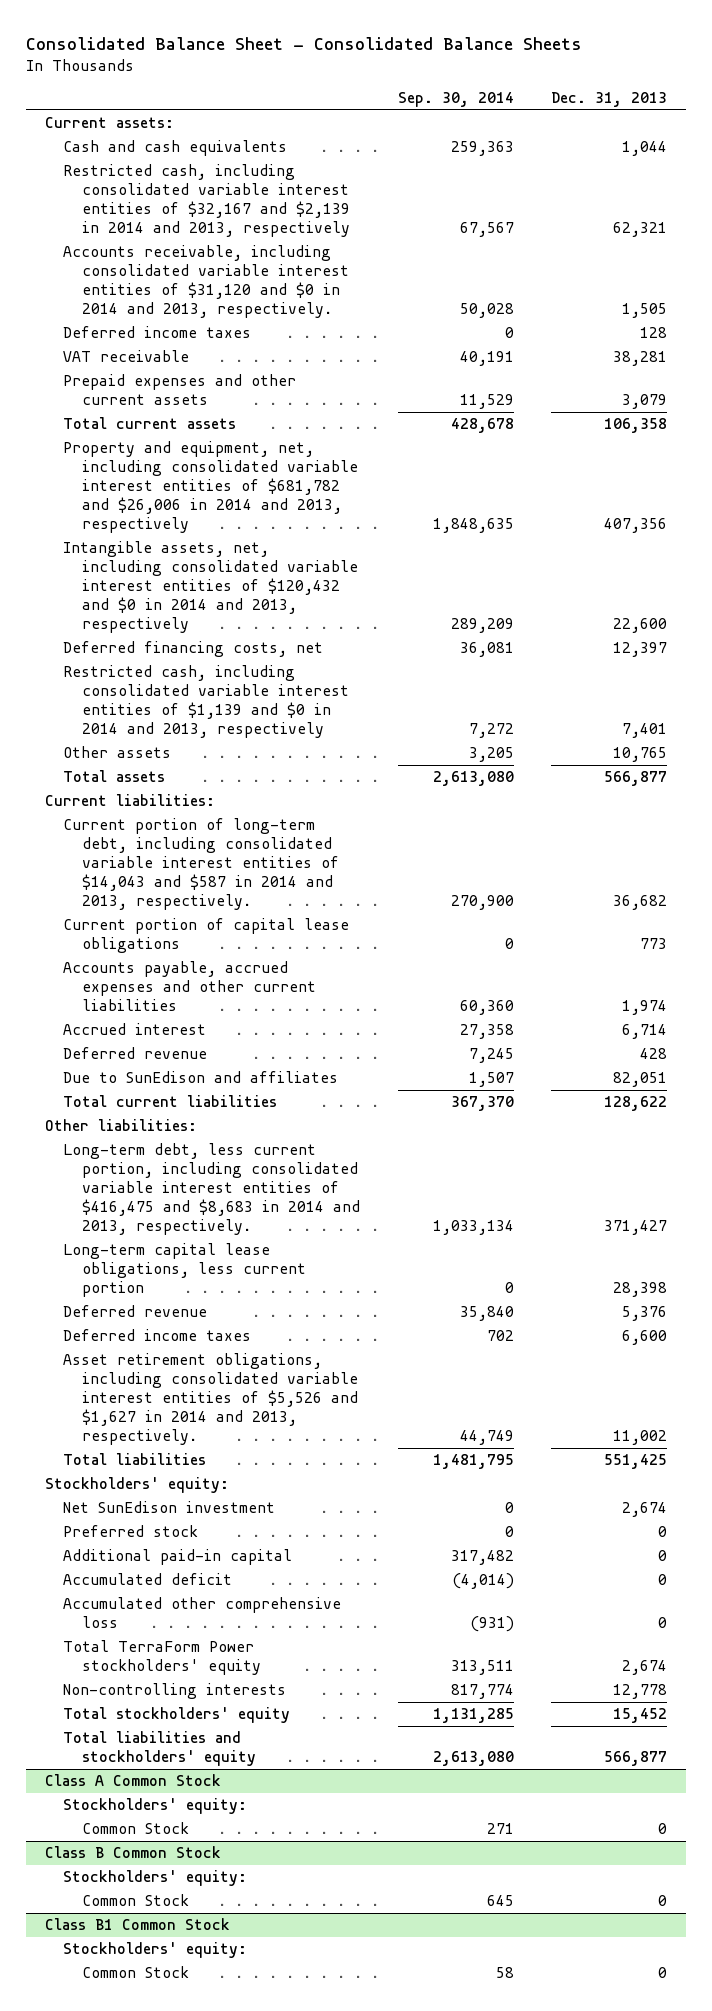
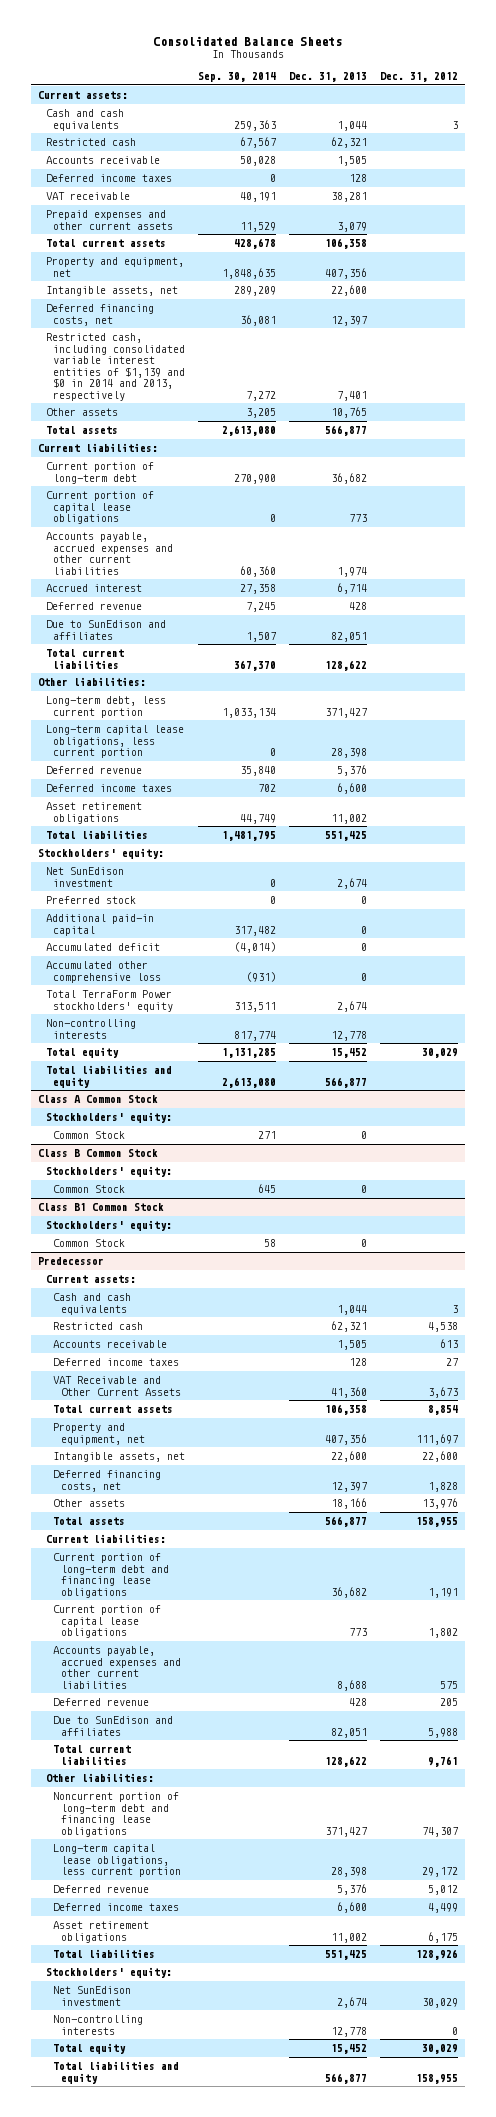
- Consolidated Balance Sheet - Consolidated Balance Sheets
+ Consolidated Balance Sheets
- | Sep. 30, 2014 | Dec. 31, 2013
+ | Sep. 30, 2014 | Dec. 31, 2013 | Dec. 31, 2012
- Restricted cash, including consolidated variable interest entities of $32,167 and $2,139 in 2014 and 2013, respectively | 67,567 | 62,321
- Accounts receivable, including consolidated variable interest entities of $31,120 and $0 in 2014 and 2013, respectively. | 50,028 | 1,505
+ Restricted cash | 67,567 | 62,321 |
+ Accounts receivable | 50,028 | 1,505 |
- Property and equipment, net, including consolidated variable interest entities of $681,782 and $26,006 in 2014 and 2013, respectively | 1,848,635 | 407,356
- Intangible assets, net, including consolidated variable interest entities of $120,432 and $0 in 2014 and 2013, respectively | 289,209 | 22,600
+ Property and equipment, net | 1,848,635 | 407,356 |
+ Intangible assets, net | 289,209 | 22,600 |
- Current portion of long-term debt, including consolidated variable interest entities of $14,043 and $587 in 2014 and 2013, respectively. | 270,900 | 36,682
+ Current portion of long-term debt | 270,900 | 36,682 |
- Long-term debt, less current portion, including consolidated variable interest entities of $416,475 and $8,683 in 2014 and 2013, respectively. | 1,033,134 | 371,427
+ Long-term debt, less current portion | 1,033,134 | 371,427 |
- Asset retirement obligations, including consolidated variable interest entities of $5,526 and $1,627 in 2014 and 2013, respectively. | 44,749 | 11,002
+ Asset retirement obligations | 44,749 | 11,002 |
- Total stockholders' equity | 1,131,285 | 15,452
- Total liabilities and stockholders' equity | 2,613,080 | 566,877
+ Total equity | 1,131,285 | 15,452 | 30,029
+ Total liabilities and equity | 2,613,080 | 566,877 |
+ Predecessor
+ Current assets:
+ Cash and cash equivalents | | 1,044 | 3
+ Restricted cash | | 62,321 | 4,538
+ Accounts receivable | | 1,505 | 613
+ Deferred income taxes | | 128 | 27
+ VAT Receivable and Other Current Assets | | 41,360 | 3,673
+ Total current assets | | 106,358 | 8,854
+ Property and equipment, net | | 407,356 | 111,697
+ Intangible assets, net | | 22,600 | 22,600
+ Deferred financing costs, net | | 12,397 | 1,828
+ Other assets | | 18,166 | 13,976
+ Total assets | | 566,877 | 158,955
+ Current liabilities:
+ Current portion of long-term debt and financing lease obligations | | 36,682 | 1,191
+ Current portion of capital lease obligations | | 773 | 1,802
+ Accounts payable, accrued expenses and other current liabilities | | 8,688 | 575
+ Deferred revenue | | 428 | 205
+ Due to SunEdison and affiliates | | 82,051 | 5,988
+ Total current liabilities | | 128,622 | 9,761
+ Other liabilities:
+ Noncurrent portion of long-term debt and financing lease obligations | | 371,427 | 74,307
+ Long-term capital lease obligations, less current portion | | 28,398 | 29,172
+ Deferred revenue | | 5,376 | 5,012
+ Deferred income taxes | | 6,600 | 4,499
+ Asset retirement obligations | | 11,002 | 6,175
+ Total liabilities | | 551,425 | 128,926
+ Stockholders' equity:
+ Net SunEdison investment | | 2,674 | 30,029
+ Non-controlling interests | | 12,778 | 0
+ Total equity | | 15,452 | 30,029
+ Total liabilities and equity | | 566,877 | 158,955

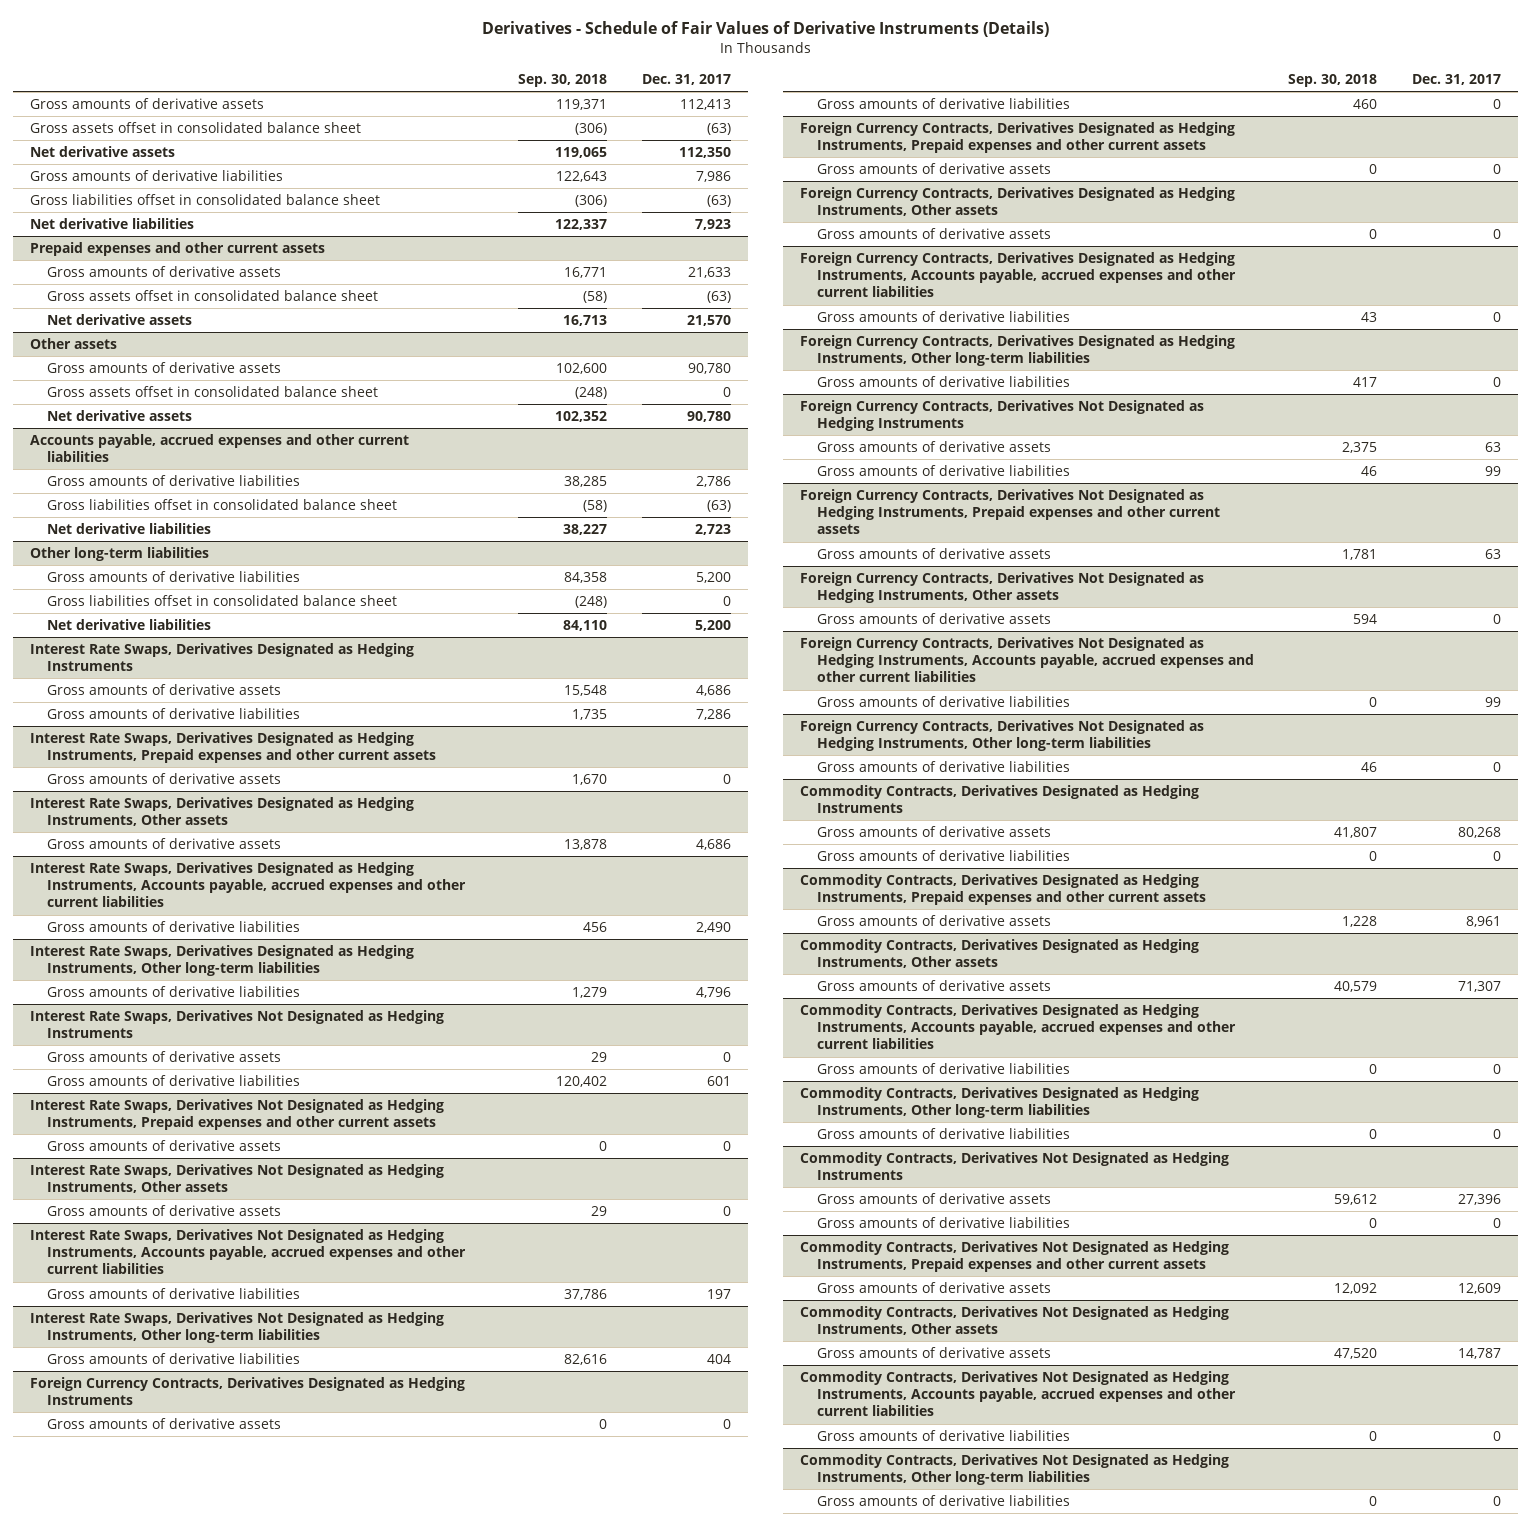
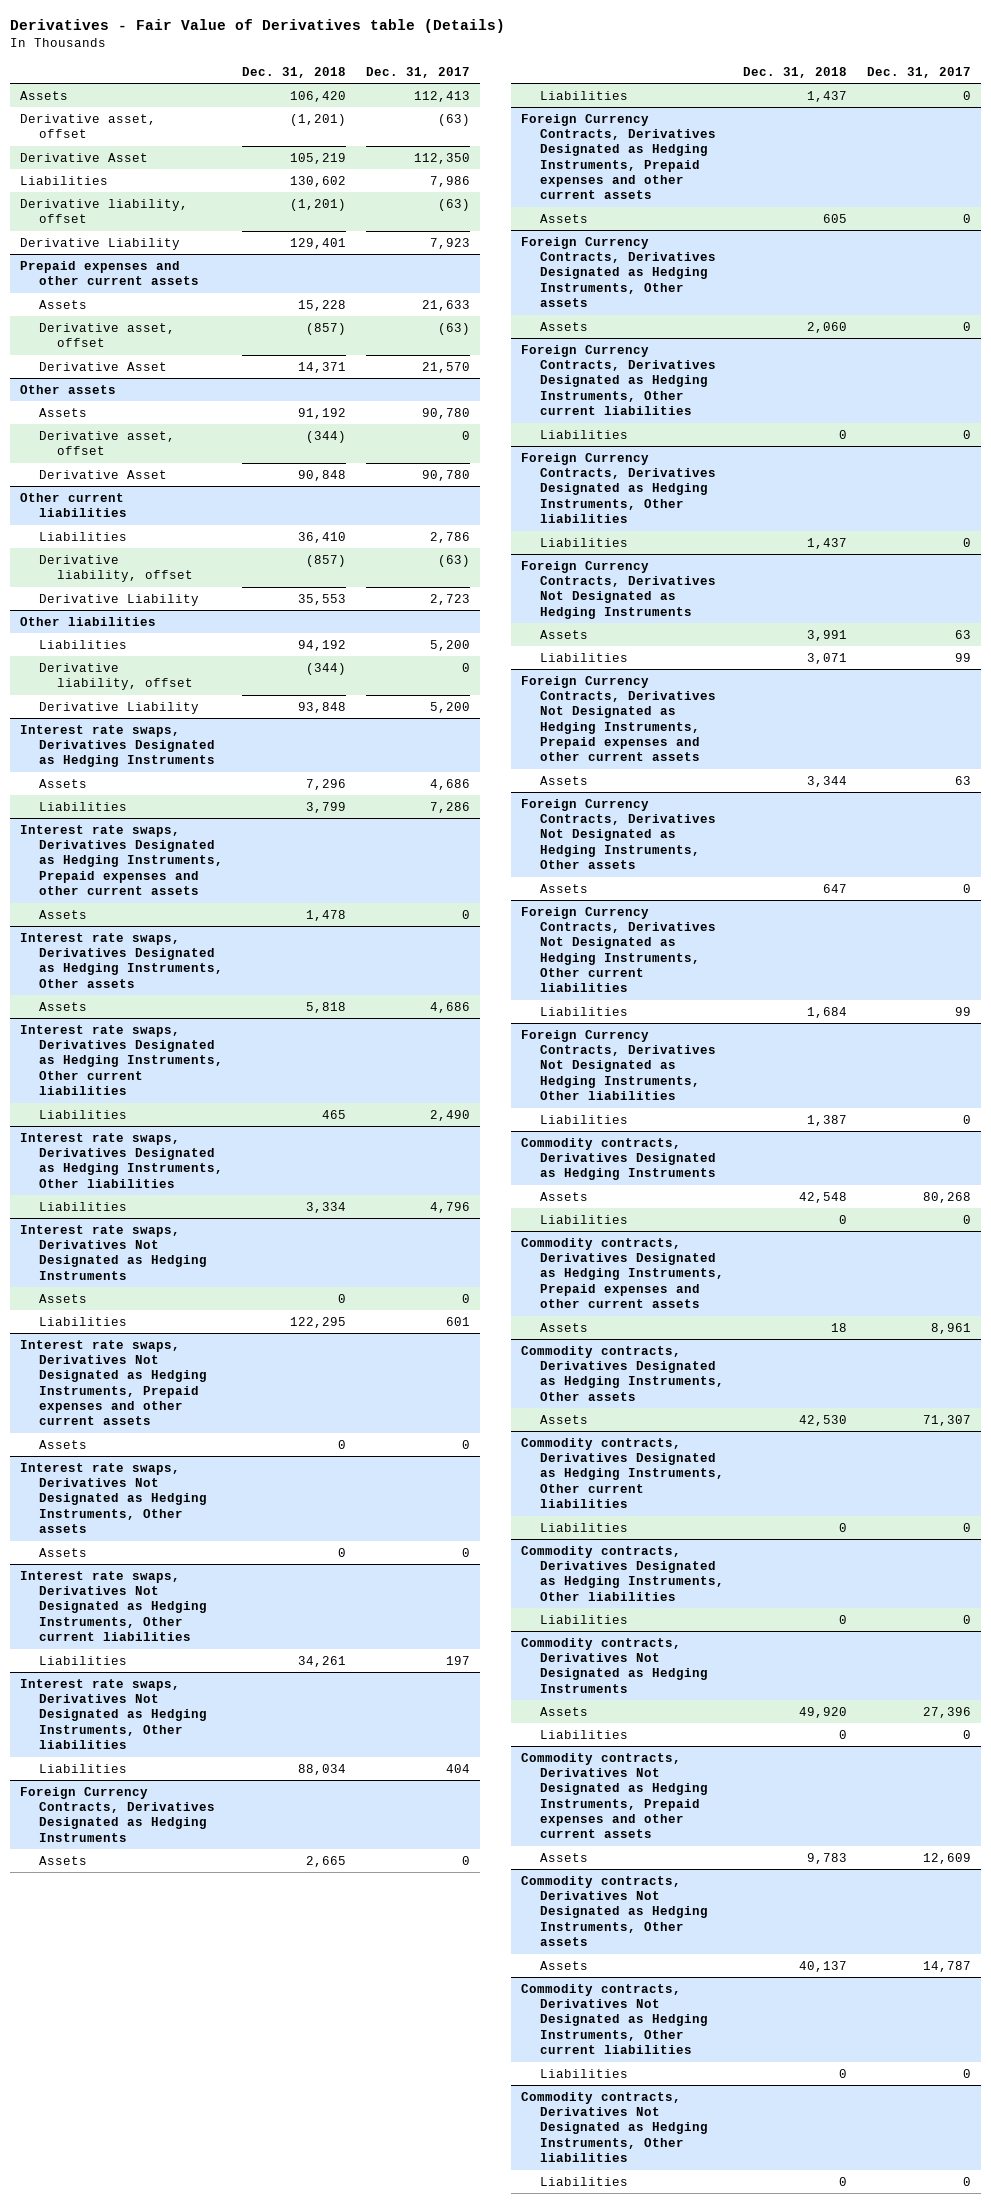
- Derivatives - Schedule of Fair Values of Derivative Instruments (Details)
+ Derivatives - Fair Value of Derivatives table (Details)
- | Sep. 30, 2018 | Dec. 31, 2017
+ | Dec. 31, 2018 | Dec. 31, 2017
- Gross amounts of derivative assets | 119,371 | 112,413
- Gross assets offset in consolidated balance sheet | (306) | (63)
- Net derivative assets | 119,065 | 112,350
- Gross amounts of derivative liabilities | 122,643 | 7,986
- Gross liabilities offset in consolidated balance sheet | (306) | (63)
- Net derivative liabilities | 122,337 | 7,923
+ Assets | 106,420 | 112,413
+ Derivative asset, offset | (1,201) | (63)
+ Derivative Asset | 105,219 | 112,350
+ Liabilities | 130,602 | 7,986
+ Derivative liability, offset | (1,201) | (63)
+ Derivative Liability | 129,401 | 7,923
@ Prepaid expenses and other current assets
- Gross amounts of derivative assets | 16,771 | 21,633
- Gross assets offset in consolidated balance sheet | (58) | (63)
- Net derivative assets | 16,713 | 21,570
+ Assets | 15,228 | 21,633
+ Derivative asset, offset | (857) | (63)
+ Derivative Asset | 14,371 | 21,570
@ Other assets
- Gross amounts of derivative assets | 102,600 | 90,780
- Gross assets offset in consolidated balance sheet | (248) | 0
- Net derivative assets | 102,352 | 90,780
- Accounts payable, accrued expenses and other current liabilities
- Gross amounts of derivative liabilities | 38,285 | 2,786
- Gross liabilities offset in consolidated balance sheet | (58) | (63)
- Net derivative liabilities | 38,227 | 2,723
- Other long-term liabilities
- Gross amounts of derivative liabilities | 84,358 | 5,200
- Gross liabilities offset in consolidated balance sheet | (248) | 0
- Net derivative liabilities | 84,110 | 5,200
- Interest Rate Swaps, Derivatives Designated as Hedging Instruments
- Gross amounts of derivative assets | 15,548 | 4,686
- Gross amounts of derivative liabilities | 1,735 | 7,286
- Interest Rate Swaps, Derivatives Designated as Hedging Instruments, Prepaid expenses and other current assets
- Gross amounts of derivative assets | 1,670 | 0
- Interest Rate Swaps, Derivatives Designated as Hedging Instruments, Other assets
- Gross amounts of derivative assets | 13,878 | 4,686
- Interest Rate Swaps, Derivatives Designated as Hedging Instruments, Accounts payable, accrued expenses and other current liabilities
- Gross amounts of derivative liabilities | 456 | 2,490
- Interest Rate Swaps, Derivatives Designated as Hedging Instruments, Other long-term liabilities
- Gross amounts of derivative liabilities | 1,279 | 4,796
- Interest Rate Swaps, Derivatives Not Designated as Hedging Instruments
- Gross amounts of derivative assets | 29 | 0
- Gross amounts of derivative liabilities | 120,402 | 601
- Interest Rate Swaps, Derivatives Not Designated as Hedging Instruments, Prepaid expenses and other current assets
- Gross amounts of derivative assets | 0 | 0
- Interest Rate Swaps, Derivatives Not Designated as Hedging Instruments, Other assets
- Gross amounts of derivative assets | 29 | 0
- Interest Rate Swaps, Derivatives Not Designated as Hedging Instruments, Accounts payable, accrued expenses and other current liabilities
- Gross amounts of derivative liabilities | 37,786 | 197
- Interest Rate Swaps, Derivatives Not Designated as Hedging Instruments, Other long-term liabilities
- Gross amounts of derivative liabilities | 82,616 | 404
@ Other assets
+ Assets | 91,192 | 90,780
+ Derivative asset, offset | (344) | 0
+ Derivative Asset | 90,848 | 90,780
+ Other current liabilities
+ Liabilities | 36,410 | 2,786
+ Derivative liability, offset | (857) | (63)
+ Derivative Liability | 35,553 | 2,723
+ Other liabilities
+ Liabilities | 94,192 | 5,200
+ Derivative liability, offset | (344) | 0
+ Derivative Liability | 93,848 | 5,200
+ Interest rate swaps, Derivatives Designated as Hedging Instruments
+ Assets | 7,296 | 4,686
+ Liabilities | 3,799 | 7,286
+ Interest rate swaps, Derivatives Designated as Hedging Instruments, Prepaid expenses and other current assets
+ Assets | 1,478 | 0
+ Interest rate swaps, Derivatives Designated as Hedging Instruments, Other assets
+ Assets | 5,818 | 4,686
+ Interest rate swaps, Derivatives Designated as Hedging Instruments, Other current liabilities
+ Liabilities | 465 | 2,490
+ Interest rate swaps, Derivatives Designated as Hedging Instruments, Other liabilities
+ Liabilities | 3,334 | 4,796
+ Interest rate swaps, Derivatives Not Designated as Hedging Instruments
+ Assets | 0 | 0
+ Liabilities | 122,295 | 601
+ Interest rate swaps, Derivatives Not Designated as Hedging Instruments, Prepaid expenses and other current assets
+ Assets | 0 | 0
+ Interest rate swaps, Derivatives Not Designated as Hedging Instruments, Other assets
+ Assets | 0 | 0
+ Interest rate swaps, Derivatives Not Designated as Hedging Instruments, Other current liabilities
+ Liabilities | 34,261 | 197
+ Interest rate swaps, Derivatives Not Designated as Hedging Instruments, Other liabilities
+ Liabilities | 88,034 | 404
@ Foreign Currency Contracts, Derivatives Designated as Hedging Instruments
- Gross amounts of derivative assets | 0 | 0
- Gross amounts of derivative liabilities | 460 | 0
+ Assets | 2,665 | 0
+ Liabilities | 1,437 | 0
@ Foreign Currency Contracts, Derivatives Designated as Hedging Instruments, Prepaid expenses and other current assets
- Gross amounts of derivative assets | 0 | 0
+ Assets | 605 | 0
@ Foreign Currency Contracts, Derivatives Designated as Hedging Instruments, Other assets
- Gross amounts of derivative assets | 0 | 0
- Foreign Currency Contracts, Derivatives Designated as Hedging Instruments, Accounts payable, accrued expenses and other current liabilities
- Gross amounts of derivative liabilities | 43 | 0
- Foreign Currency Contracts, Derivatives Designated as Hedging Instruments, Other long-term liabilities
- Gross amounts of derivative liabilities | 417 | 0
@ Foreign Currency Contracts, Derivatives Designated as Hedging Instruments, Other assets
+ Assets | 2,060 | 0
+ Foreign Currency Contracts, Derivatives Designated as Hedging Instruments, Other current liabilities
+ Liabilities | 0 | 0
+ Foreign Currency Contracts, Derivatives Designated as Hedging Instruments, Other liabilities
+ Liabilities | 1,437 | 0
@ Foreign Currency Contracts, Derivatives Not Designated as Hedging Instruments
- Gross amounts of derivative assets | 2,375 | 63
- Gross amounts of derivative liabilities | 46 | 99
+ Assets | 3,991 | 63
+ Liabilities | 3,071 | 99
@ Foreign Currency Contracts, Derivatives Not Designated as Hedging Instruments, Prepaid expenses and other current assets
- Gross amounts of derivative assets | 1,781 | 63
+ Assets | 3,344 | 63
@ Foreign Currency Contracts, Derivatives Not Designated as Hedging Instruments, Other assets
- Gross amounts of derivative assets | 594 | 0
- Foreign Currency Contracts, Derivatives Not Designated as Hedging Instruments, Accounts payable, accrued expenses and other current liabilities
- Gross amounts of derivative liabilities | 0 | 99
- Foreign Currency Contracts, Derivatives Not Designated as Hedging Instruments, Other long-term liabilities
- Gross amounts of derivative liabilities | 46 | 0
- Commodity Contracts, Derivatives Designated as Hedging Instruments
- Gross amounts of derivative assets | 41,807 | 80,268
- Gross amounts of derivative liabilities | 0 | 0
- Commodity Contracts, Derivatives Designated as Hedging Instruments, Prepaid expenses and other current assets
- Gross amounts of derivative assets | 1,228 | 8,961
- Commodity Contracts, Derivatives Designated as Hedging Instruments, Other assets
- Gross amounts of derivative assets | 40,579 | 71,307
- Commodity Contracts, Derivatives Designated as Hedging Instruments, Accounts payable, accrued expenses and other current liabilities
- Gross amounts of derivative liabilities | 0 | 0
- Commodity Contracts, Derivatives Designated as Hedging Instruments, Other long-term liabilities
- Gross amounts of derivative liabilities | 0 | 0
- Commodity Contracts, Derivatives Not Designated as Hedging Instruments
- Gross amounts of derivative assets | 59,612 | 27,396
- Gross amounts of derivative liabilities | 0 | 0
- Commodity Contracts, Derivatives Not Designated as Hedging Instruments, Prepaid expenses and other current assets
- Gross amounts of derivative assets | 12,092 | 12,609
- Commodity Contracts, Derivatives Not Designated as Hedging Instruments, Other assets
- Gross amounts of derivative assets | 47,520 | 14,787
- Commodity Contracts, Derivatives Not Designated as Hedging Instruments, Accounts payable, accrued expenses and other current liabilities
- Gross amounts of derivative liabilities | 0 | 0
- Commodity Contracts, Derivatives Not Designated as Hedging Instruments, Other long-term liabilities
- Gross amounts of derivative liabilities | 0 | 0
@ Foreign Currency Contracts, Derivatives Not Designated as Hedging Instruments, Other assets
+ Assets | 647 | 0
+ Foreign Currency Contracts, Derivatives Not Designated as Hedging Instruments, Other current liabilities
+ Liabilities | 1,684 | 99
+ Foreign Currency Contracts, Derivatives Not Designated as Hedging Instruments, Other liabilities
+ Liabilities | 1,387 | 0
+ Commodity contracts, Derivatives Designated as Hedging Instruments
+ Assets | 42,548 | 80,268
+ Liabilities | 0 | 0
+ Commodity contracts, Derivatives Designated as Hedging Instruments, Prepaid expenses and other current assets
+ Assets | 18 | 8,961
+ Commodity contracts, Derivatives Designated as Hedging Instruments, Other assets
+ Assets | 42,530 | 71,307
+ Commodity contracts, Derivatives Designated as Hedging Instruments, Other current liabilities
+ Liabilities | 0 | 0
+ Commodity contracts, Derivatives Designated as Hedging Instruments, Other liabilities
+ Liabilities | 0 | 0
+ Commodity contracts, Derivatives Not Designated as Hedging Instruments
+ Assets | 49,920 | 27,396
+ Liabilities | 0 | 0
+ Commodity contracts, Derivatives Not Designated as Hedging Instruments, Prepaid expenses and other current assets
+ Assets | 9,783 | 12,609
+ Commodity contracts, Derivatives Not Designated as Hedging Instruments, Other assets
+ Assets | 40,137 | 14,787
+ Commodity contracts, Derivatives Not Designated as Hedging Instruments, Other current liabilities
+ Liabilities | 0 | 0
+ Commodity contracts, Derivatives Not Designated as Hedging Instruments, Other liabilities
+ Liabilities | 0 | 0

